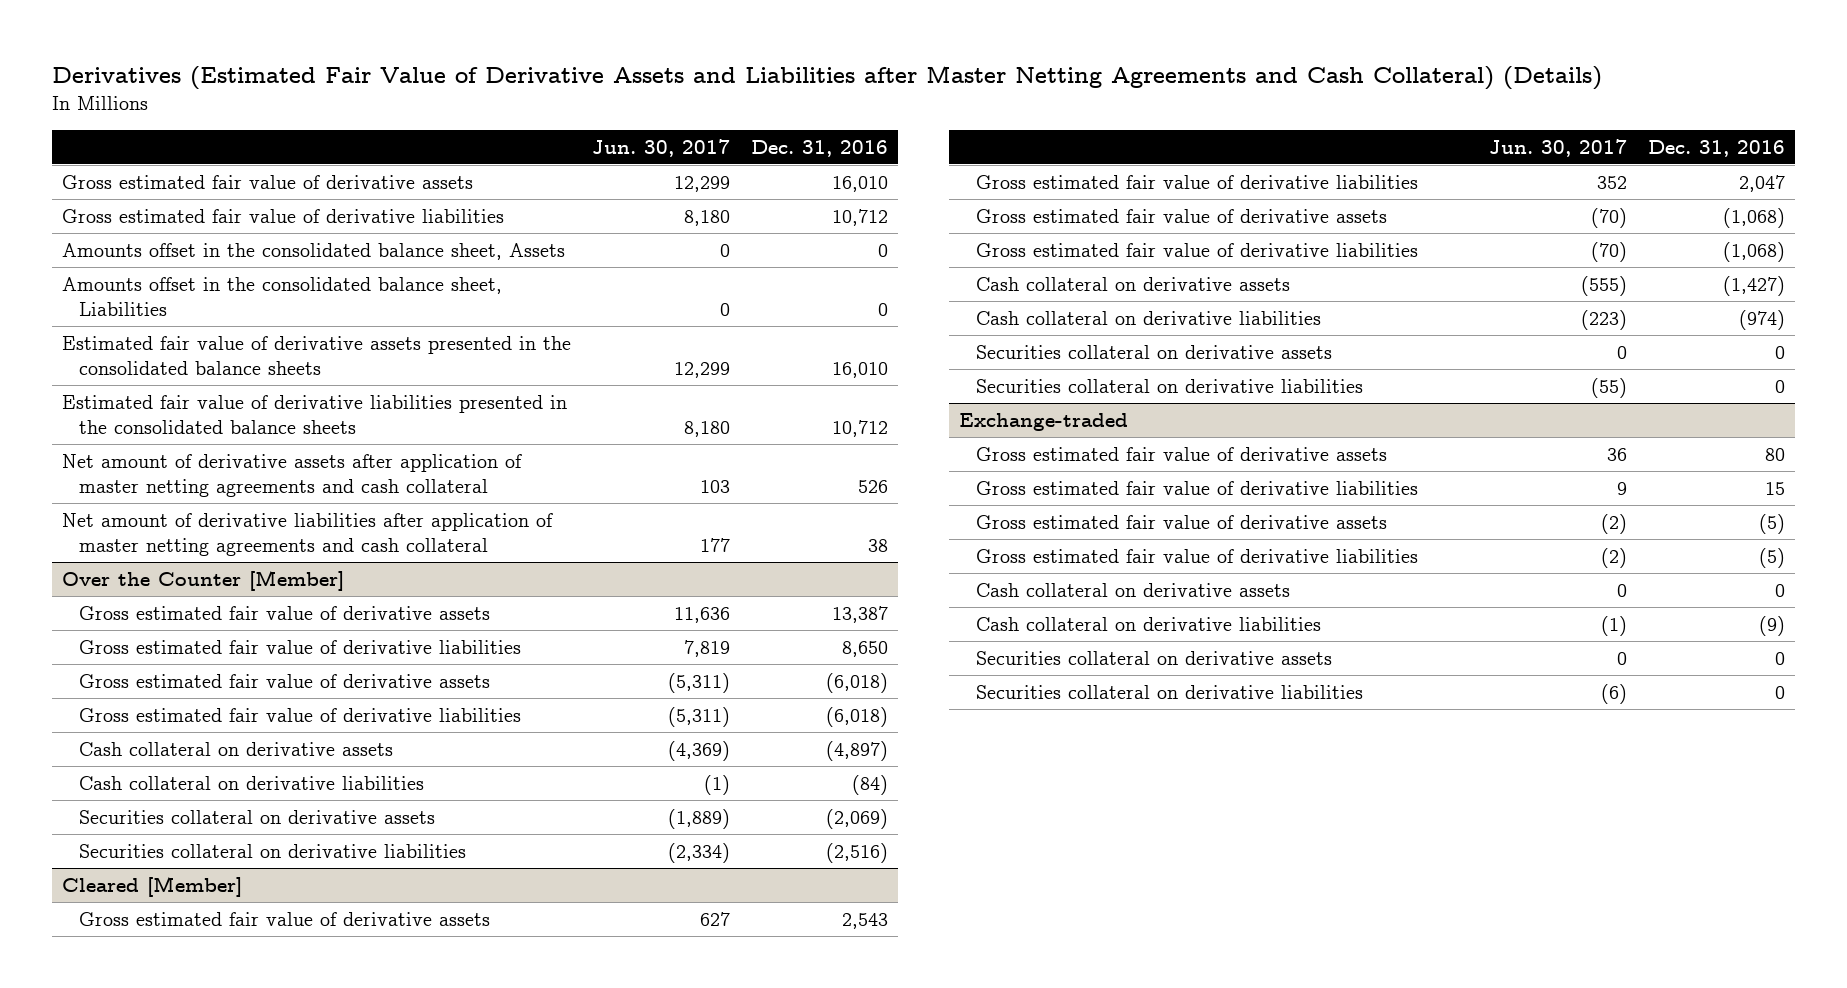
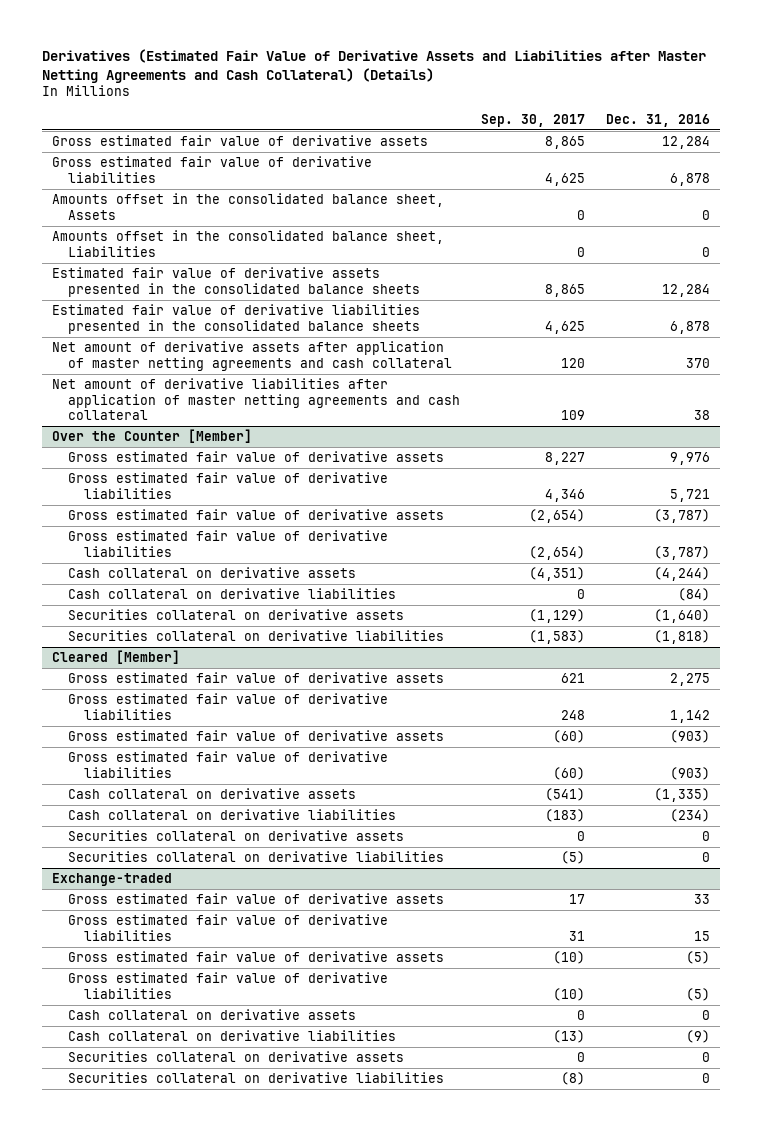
- | Jun. 30, 2017 | Dec. 31, 2016
+ | Sep. 30, 2017 | Dec. 31, 2016
- Gross estimated fair value of derivative assets | 12,299 | 16,010
- Gross estimated fair value of derivative liabilities | 8,180 | 10,712
+ Gross estimated fair value of derivative assets | 8,865 | 12,284
+ Gross estimated fair value of derivative liabilities | 4,625 | 6,878
- Estimated fair value of derivative assets presented in the consolidated balance sheets | 12,299 | 16,010
- Estimated fair value of derivative liabilities presented in the consolidated balance sheets | 8,180 | 10,712
- Net amount of derivative assets after application of master netting agreements and cash collateral | 103 | 526
+ Estimated fair value of derivative assets presented in the consolidated balance sheets | 8,865 | 12,284
+ Estimated fair value of derivative liabilities presented in the consolidated balance sheets | 4,625 | 6,878
+ Net amount of derivative assets after application of master netting agreements and cash collateral | 120 | 370
@ Over the Counter [Member]
- Gross estimated fair value of derivative assets | 11,636 | 13,387
- Gross estimated fair value of derivative liabilities | 7,819 | 8,650
- Gross estimated fair value of derivative assets | (5,311) | (6,018)
- Gross estimated fair value of derivative liabilities | (5,311) | (6,018)
- Cash collateral on derivative assets | (4,369) | (4,897)
+ Gross estimated fair value of derivative assets | 8,227 | 9,976
+ Gross estimated fair value of derivative liabilities | 4,346 | 5,721
+ Gross estimated fair value of derivative assets | (2,654) | (3,787)
+ Gross estimated fair value of derivative liabilities | (2,654) | (3,787)
+ Cash collateral on derivative assets | (4,351) | (4,244)
- Securities collateral on derivative assets | (1,889) | (2,069)
- Securities collateral on derivative liabilities | (2,334) | (2,516)
+ Securities collateral on derivative assets | (1,129) | (1,640)
+ Securities collateral on derivative liabilities | (1,583) | (1,818)
@ Cleared [Member]
- Gross estimated fair value of derivative assets | 627 | 2,543
- Gross estimated fair value of derivative liabilities | 352 | 2,047
- Gross estimated fair value of derivative assets | (70) | (1,068)
- Gross estimated fair value of derivative liabilities | (70) | (1,068)
- Cash collateral on derivative assets | (555) | (1,427)
- Cash collateral on derivative liabilities | (223) | (974)
+ Gross estimated fair value of derivative assets | 621 | 2,275
+ Gross estimated fair value of derivative liabilities | 248 | 1,142
+ Gross estimated fair value of derivative assets | (60) | (903)
+ Gross estimated fair value of derivative liabilities | (60) | (903)
+ Cash collateral on derivative assets | (541) | (1,335)
+ Cash collateral on derivative liabilities | (183) | (234)
@ Exchange-traded
- Gross estimated fair value of derivative assets | 36 | 80
+ Gross estimated fair value of derivative assets | 17 | 33

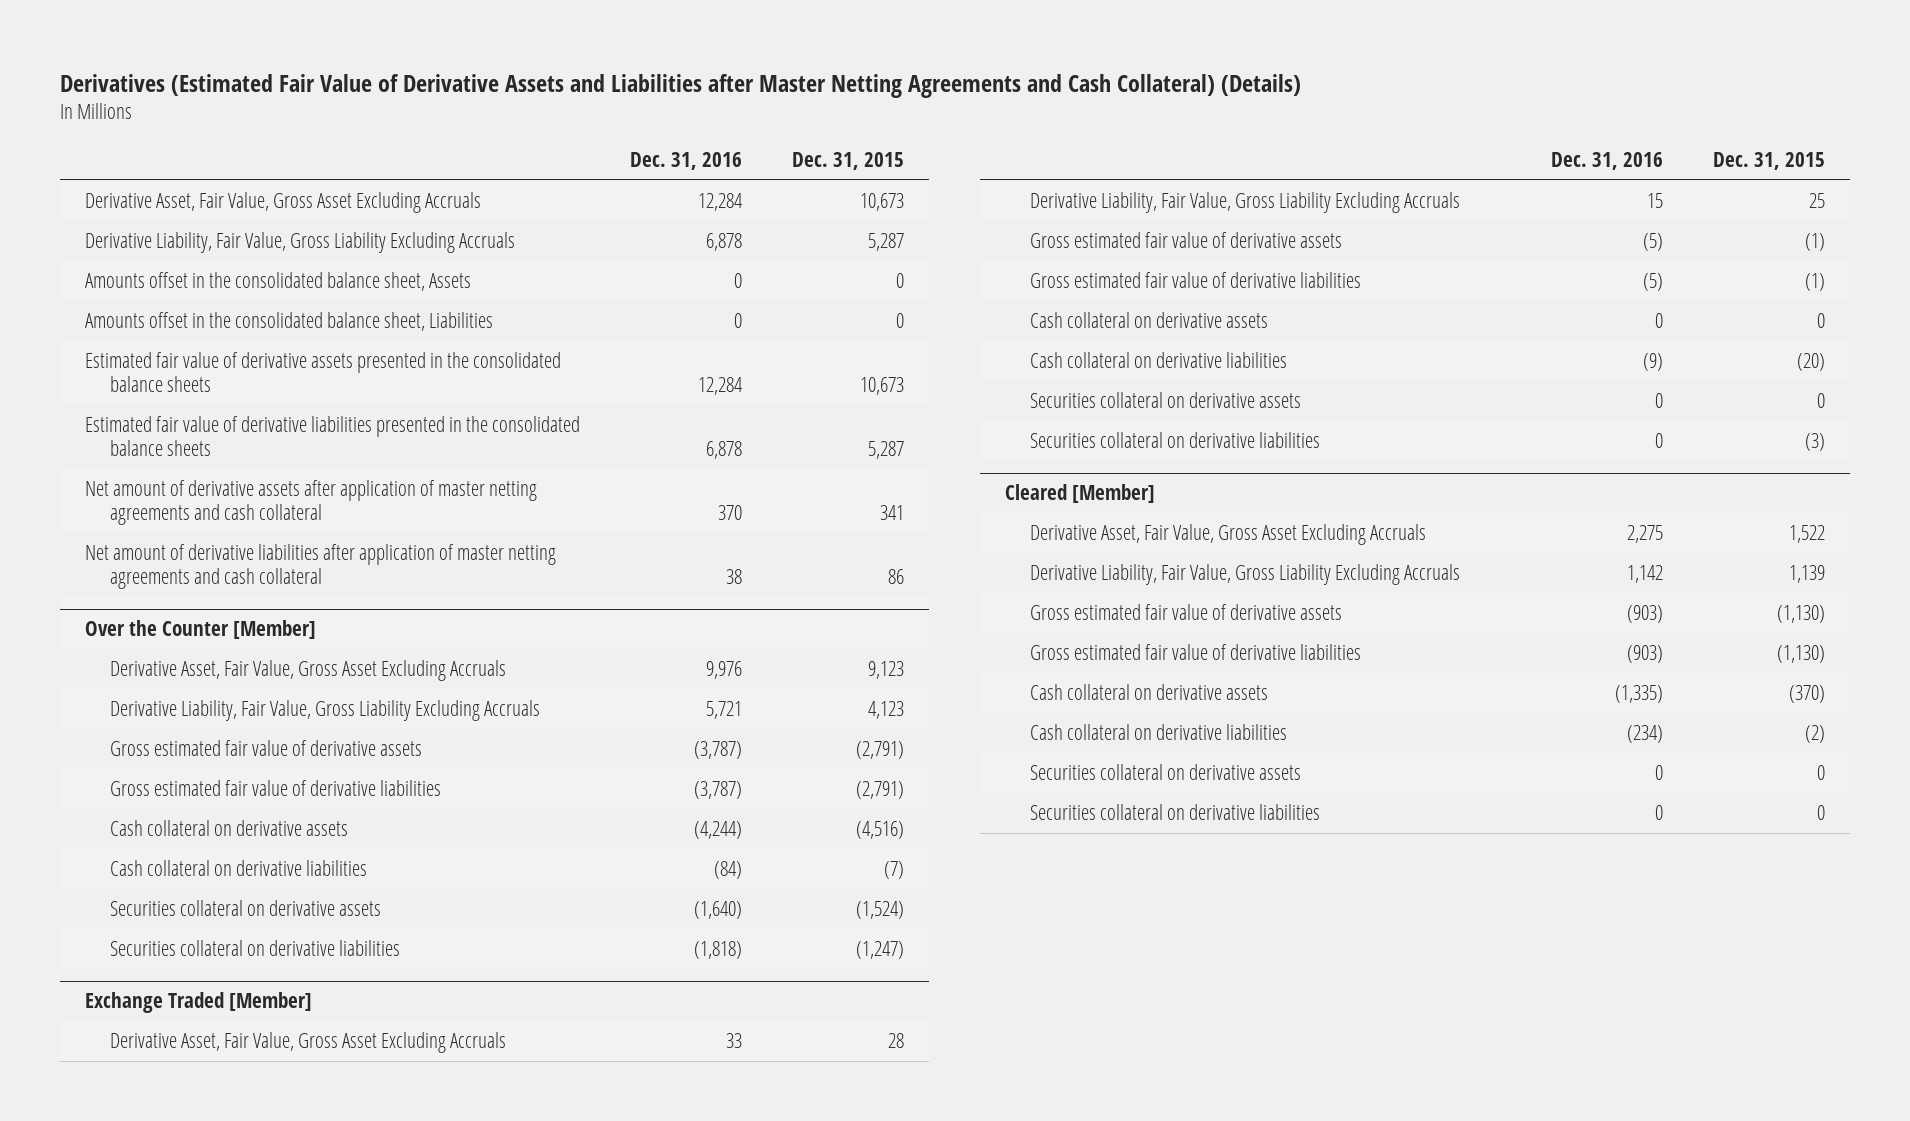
- | Sep. 30, 2017 | Dec. 31, 2016
+ | Dec. 31, 2016 | Dec. 31, 2015
- Gross estimated fair value of derivative assets | 8,865 | 12,284
- Gross estimated fair value of derivative liabilities | 4,625 | 6,878
+ Derivative Asset, Fair Value, Gross Asset Excluding Accruals | 12,284 | 10,673
+ Derivative Liability, Fair Value, Gross Liability Excluding Accruals | 6,878 | 5,287
@ Over the Counter [Member]
- Gross estimated fair value of derivative assets | 8,227 | 9,976
- Gross estimated fair value of derivative liabilities | 4,346 | 5,721
+ Derivative Asset, Fair Value, Gross Asset Excluding Accruals | 9,976 | 9,123
+ Derivative Liability, Fair Value, Gross Liability Excluding Accruals | 5,721 | 4,123
+ Exchange Traded [Member]
+ Derivative Asset, Fair Value, Gross Asset Excluding Accruals | 33 | 28
+ Derivative Liability, Fair Value, Gross Liability Excluding Accruals | 15 | 25
+ Gross estimated fair value of derivative assets | (5) | (1)
+ Gross estimated fair value of derivative liabilities | (5) | (1)
+ Cash collateral on derivative assets | 0 | 0
+ Cash collateral on derivative liabilities | (9) | (20)
+ Securities collateral on derivative assets | 0 | 0
+ Securities collateral on derivative liabilities | 0 | (3)
@ Cleared [Member]
- Gross estimated fair value of derivative assets | 621 | 2,275
- Gross estimated fair value of derivative liabilities | 248 | 1,142
+ Derivative Asset, Fair Value, Gross Asset Excluding Accruals | 2,275 | 1,522
+ Derivative Liability, Fair Value, Gross Liability Excluding Accruals | 1,142 | 1,139
- Exchange-traded
- Gross estimated fair value of derivative assets | 17 | 33
- Gross estimated fair value of derivative liabilities | 31 | 15
- Gross estimated fair value of derivative assets | (10) | (5)
- Gross estimated fair value of derivative liabilities | (10) | (5)
- Cash collateral on derivative assets | 0 | 0
- Cash collateral on derivative liabilities | (13) | (9)
- Securities collateral on derivative assets | 0 | 0
- Securities collateral on derivative liabilities | (8) | 0

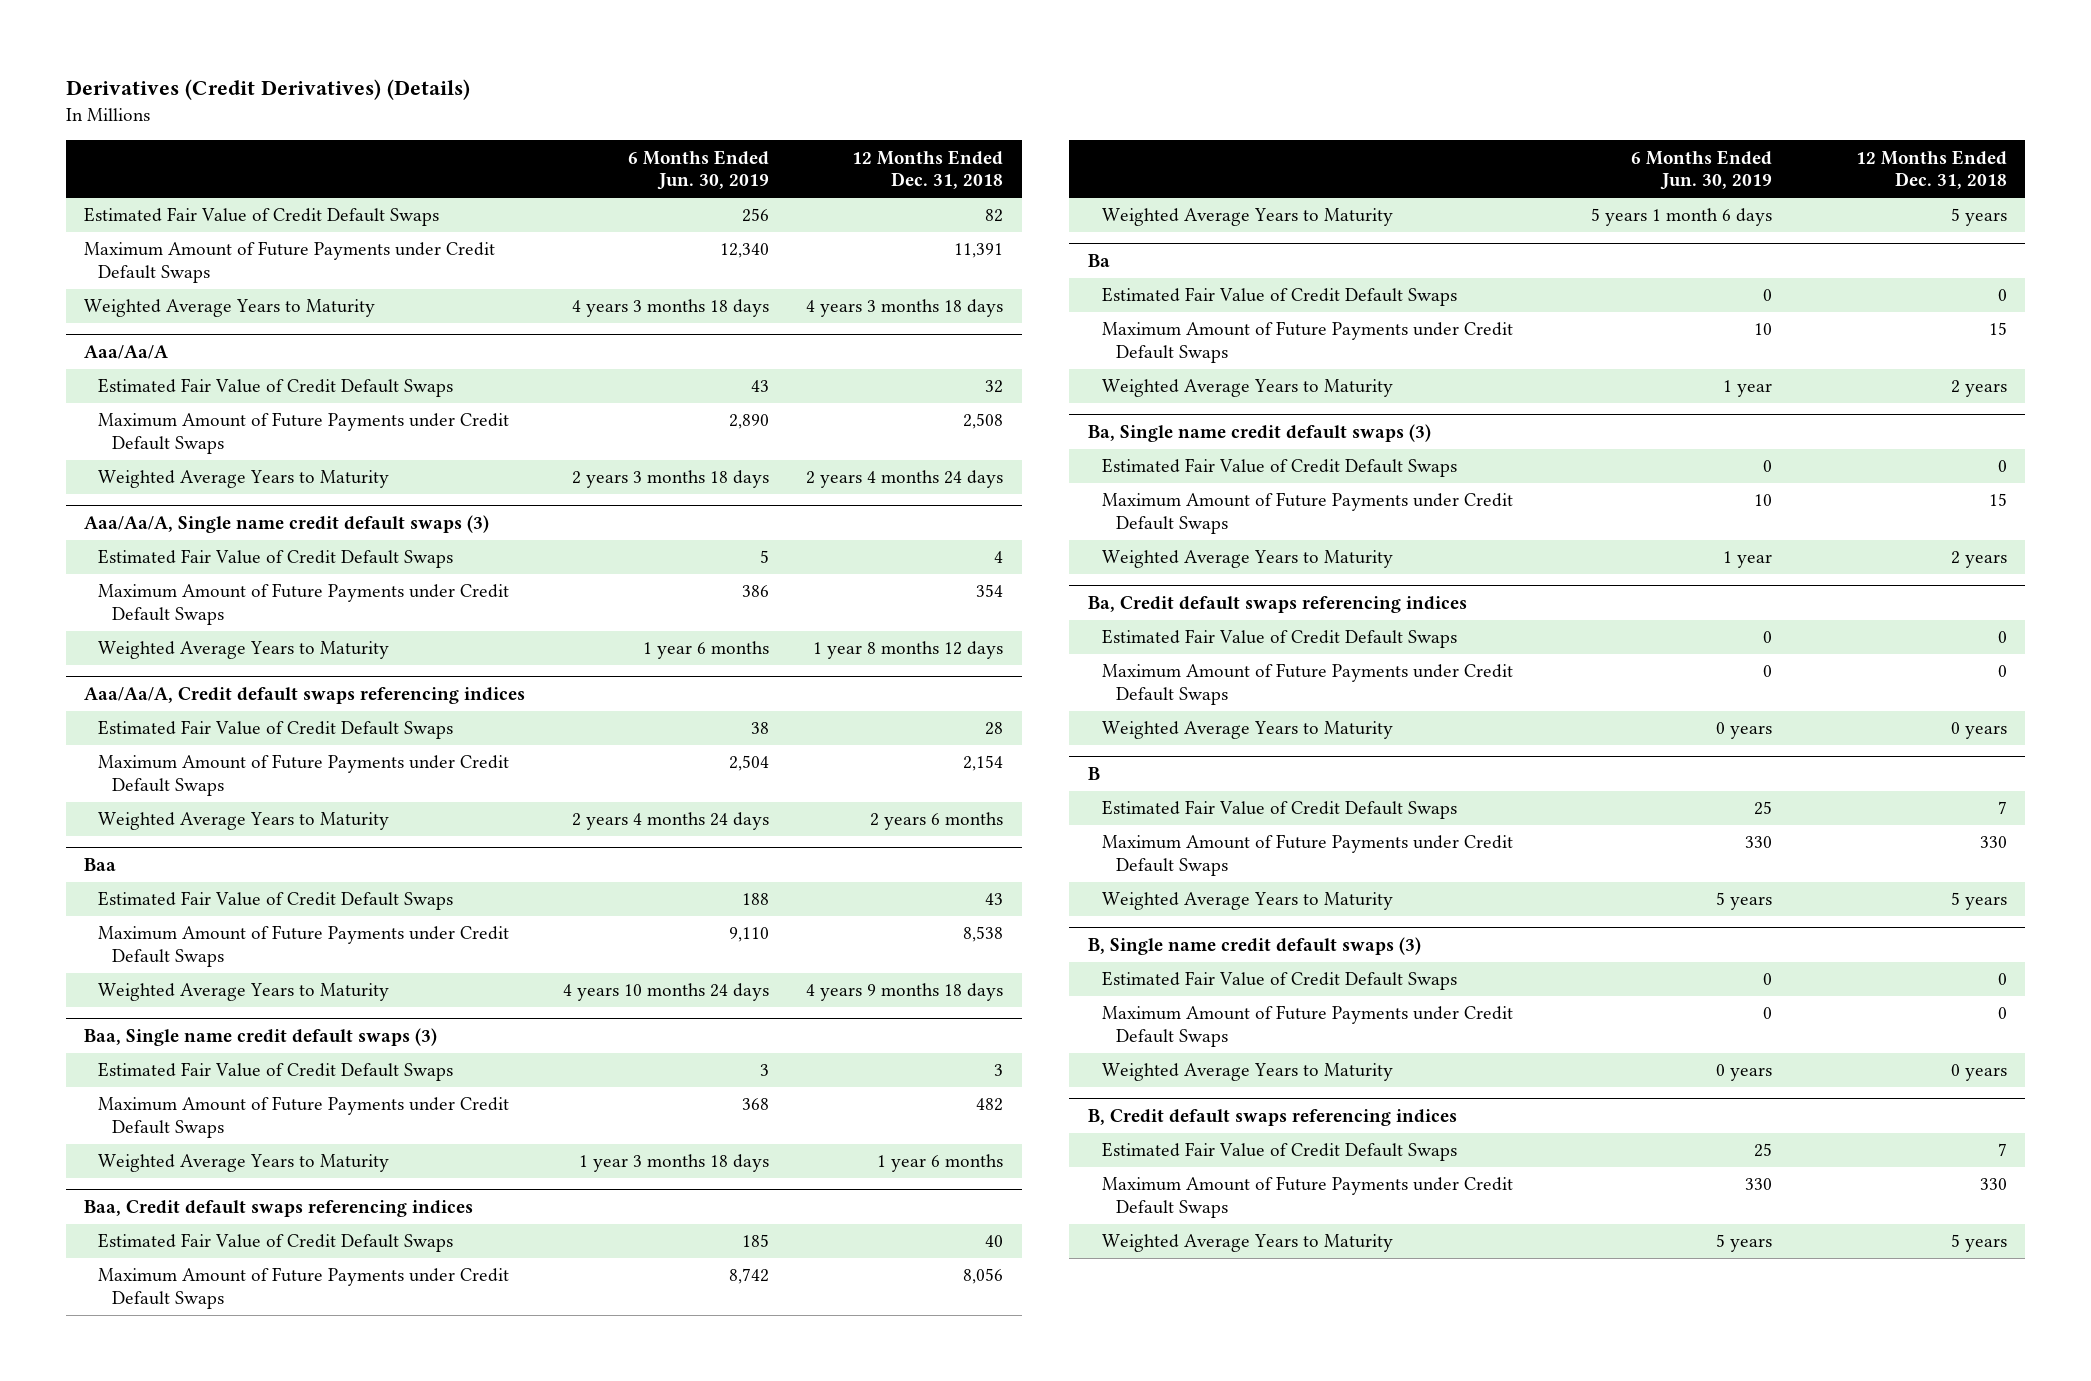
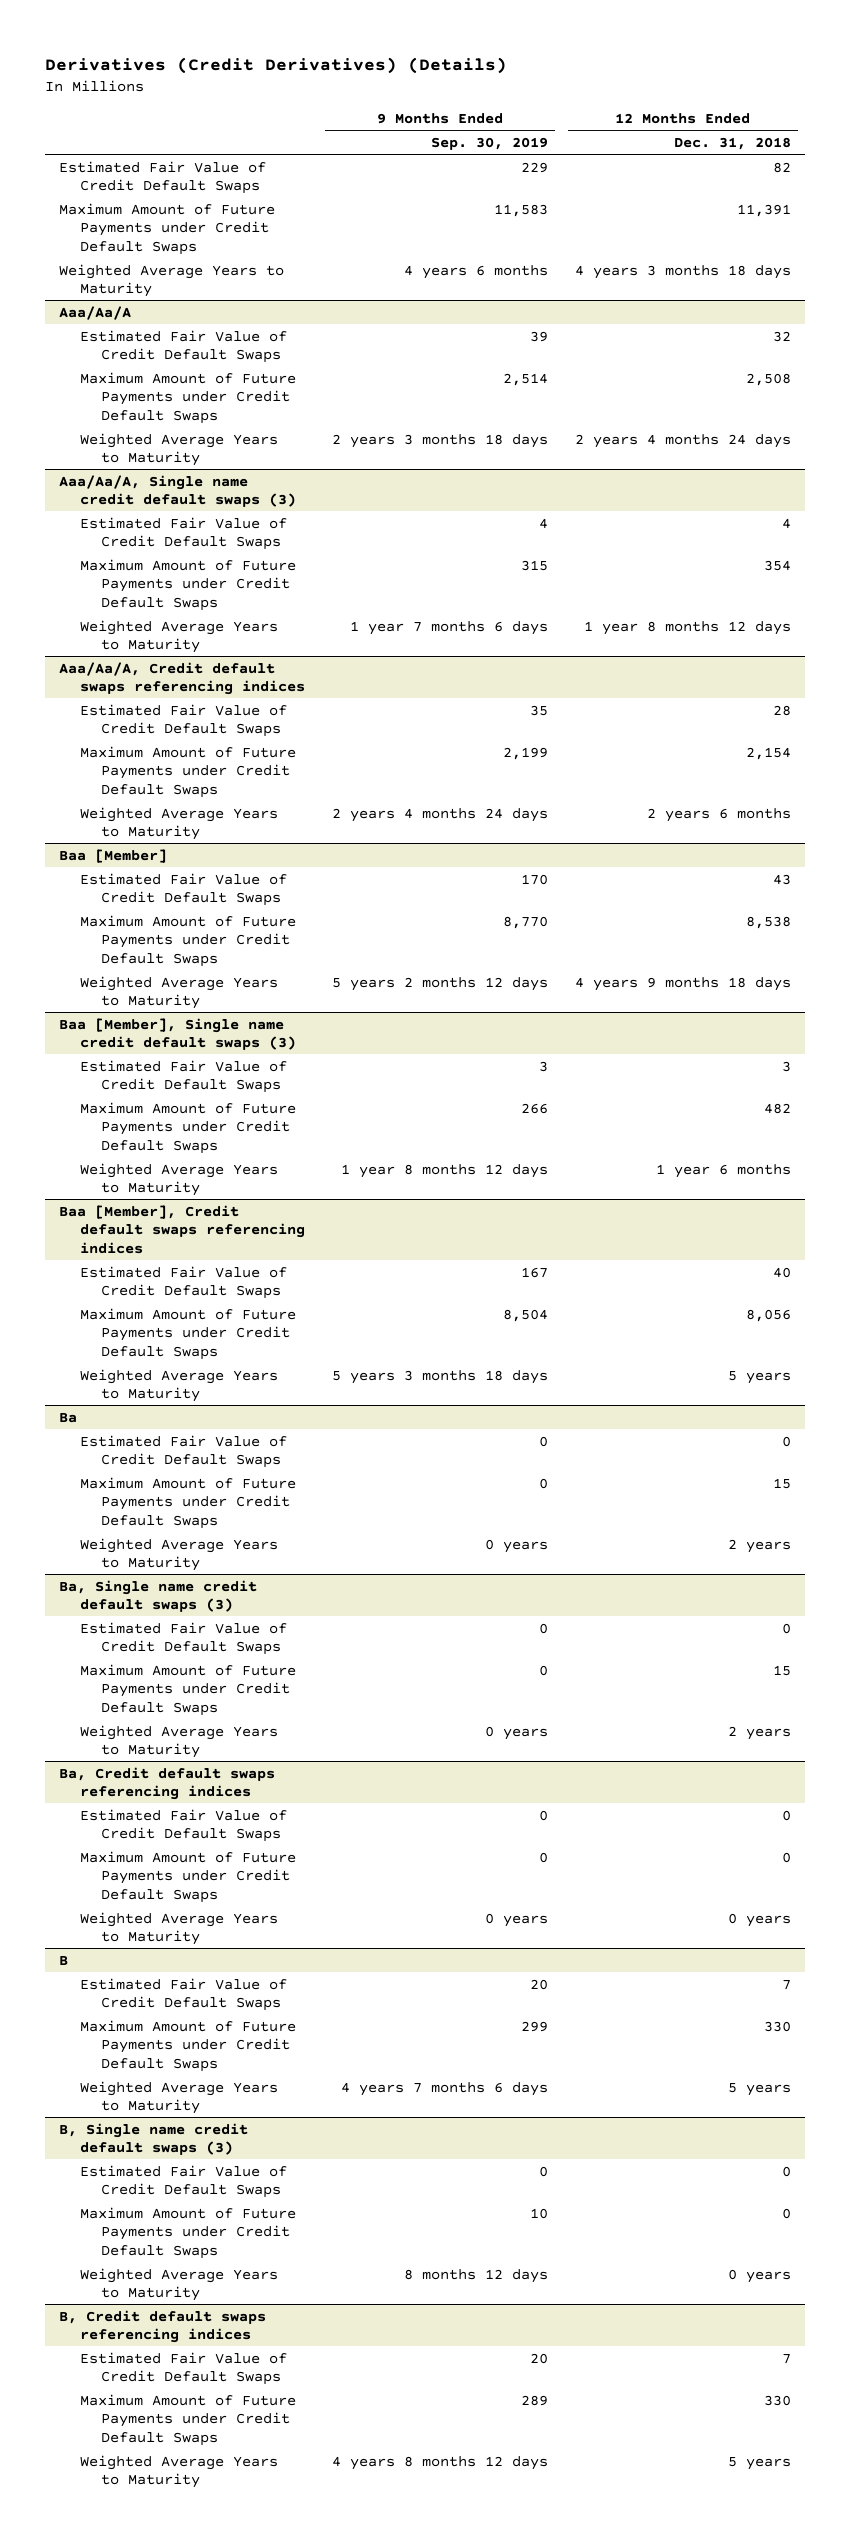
- | 6 Months Ended Jun. 30, 2019 | 12 Months Ended Dec. 31, 2018
+ | 9 Months Ended Sep. 30, 2019 | 12 Months Ended Dec. 31, 2018
- Baa
+ Baa [Member]
- Baa, Single name credit default swaps (3)
+ Baa [Member], Single name credit default swaps (3)
- Baa, Credit default swaps referencing indices
+ Baa [Member], Credit default swaps referencing indices

